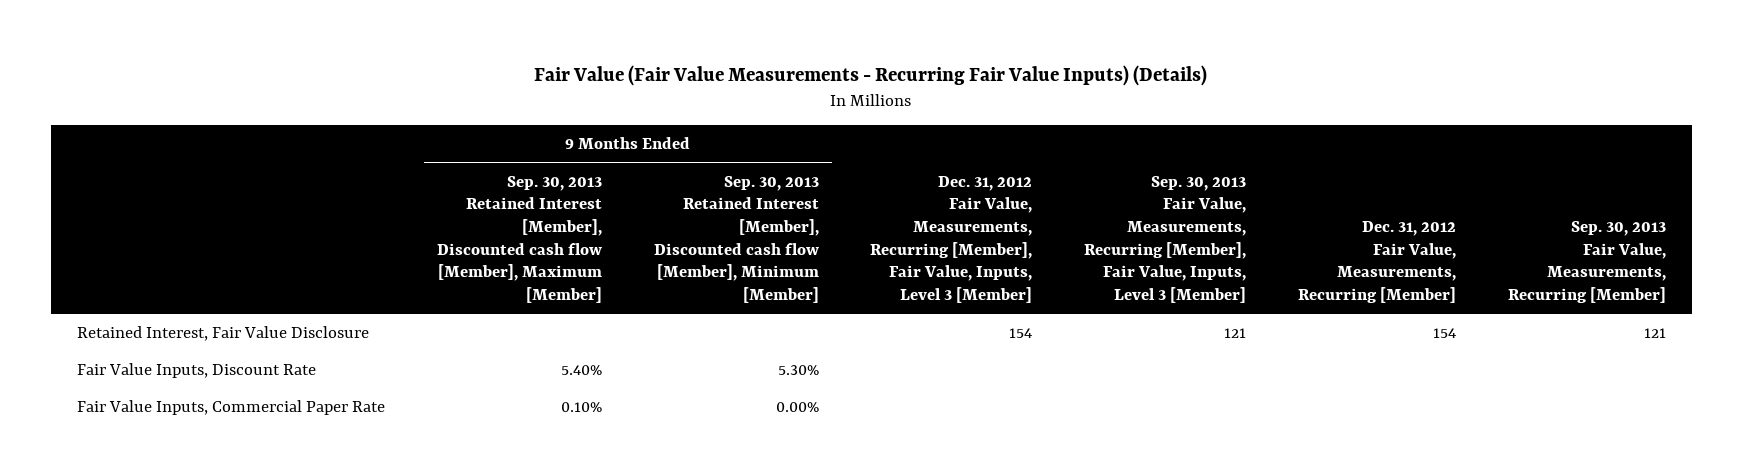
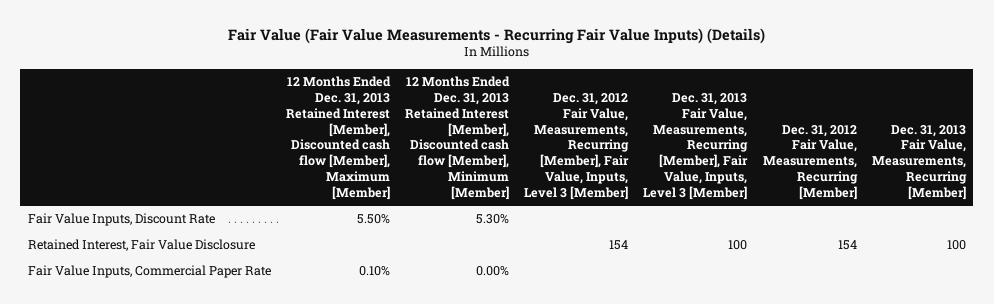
- | 9 Months Ended Sep. 30, 2013 Retained Interest [Member], Discounted cash flow [Member], Maximum [Member] | 9 Months Ended Sep. 30, 2013 Retained Interest [Member], Discounted cash flow [Member], Minimum [Member] | Dec. 31, 2012 Fair Value, Measurements, Recurring [Member], Fair Value, Inputs, Level 3 [Member] | Sep. 30, 2013 Fair Value, Measurements, Recurring [Member], Fair Value, Inputs, Level 3 [Member] | Dec. 31, 2012 Fair Value, Measurements, Recurring [Member] | Sep. 30, 2013 Fair Value, Measurements, Recurring [Member]
+ | 12 Months Ended Dec. 31, 2013 Retained Interest [Member], Discounted cash flow [Member], Maximum [Member] | 12 Months Ended Dec. 31, 2013 Retained Interest [Member], Discounted cash flow [Member], Minimum [Member] | Dec. 31, 2012 Fair Value, Measurements, Recurring [Member], Fair Value, Inputs, Level 3 [Member] | Dec. 31, 2013 Fair Value, Measurements, Recurring [Member], Fair Value, Inputs, Level 3 [Member] | Dec. 31, 2012 Fair Value, Measurements, Recurring [Member] | Dec. 31, 2013 Fair Value, Measurements, Recurring [Member]
moved down: Retained Interest, Fair Value Disclosure | | | 154 | 100 | 154 | 100

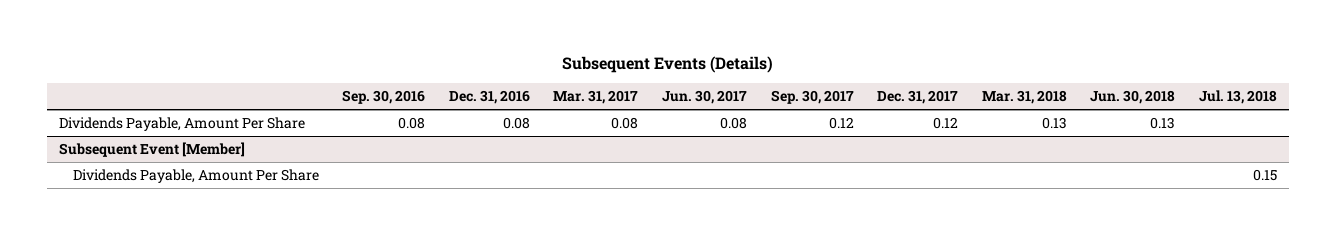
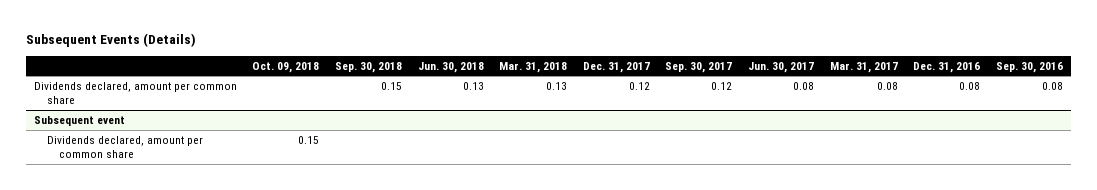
- | Sep. 30, 2016 | Dec. 31, 2016 | Mar. 31, 2017 | Jun. 30, 2017 | Sep. 30, 2017 | Dec. 31, 2017 | Mar. 31, 2018 | Jun. 30, 2018 | Jul. 13, 2018
+ | Oct. 09, 2018 | Sep. 30, 2018 | Jun. 30, 2018 | Mar. 31, 2018 | Dec. 31, 2017 | Sep. 30, 2017 | Jun. 30, 2017 | Mar. 31, 2017 | Dec. 31, 2016 | Sep. 30, 2016
- Dividends Payable, Amount Per Share | 0.08 | 0.08 | 0.08 | 0.08 | 0.12 | 0.12 | 0.13 | 0.13 |
- Subsequent Event [Member]
- Dividends Payable, Amount Per Share | | | | | | | | | 0.15
+ Dividends declared, amount per common share | | 0.15 | 0.13 | 0.13 | 0.12 | 0.12 | 0.08 | 0.08 | 0.08 | 0.08
+ Subsequent event
+ Dividends declared, amount per common share | 0.15 | | | | | | | | |

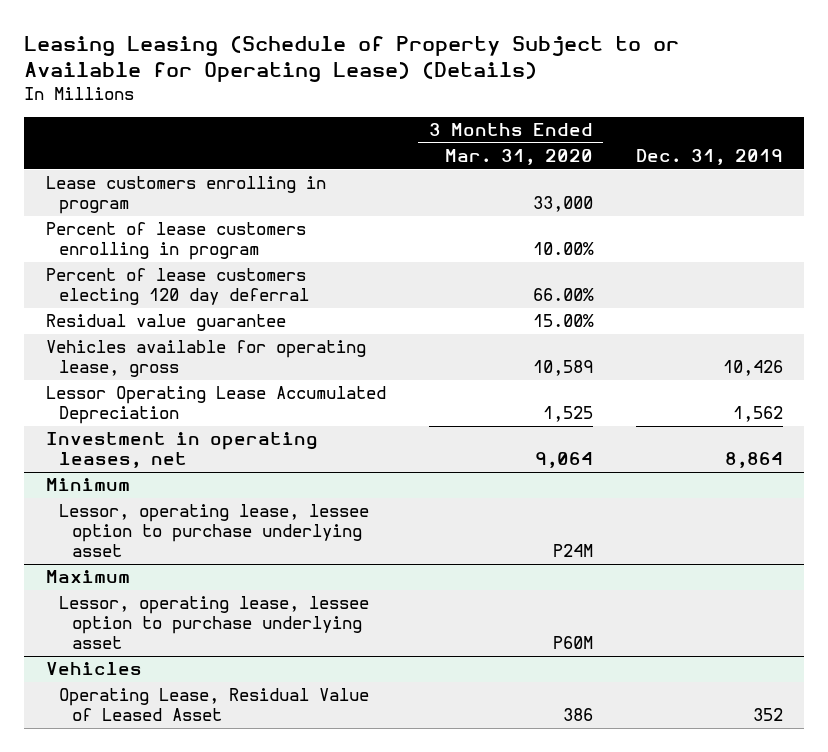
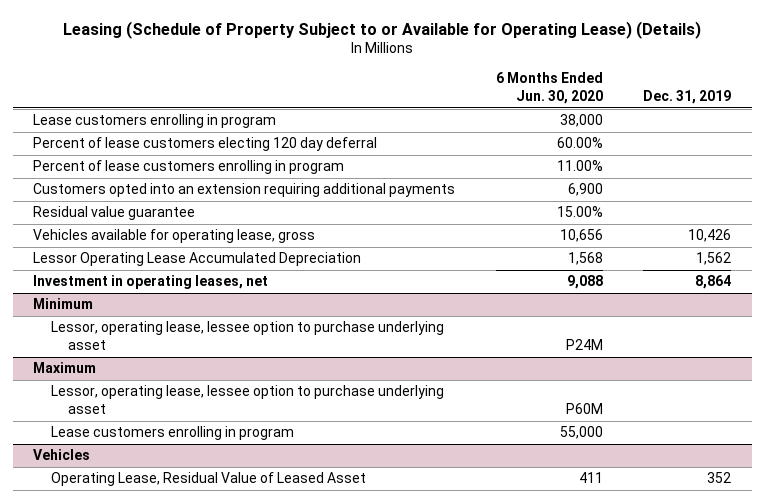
- Leasing Leasing (Schedule of Property Subject to or Available for Operating Lease) (Details)
+ Leasing (Schedule of Property Subject to or Available for Operating Lease) (Details)
- | 3 Months Ended Mar. 31, 2020 | Dec. 31, 2019
+ | 6 Months Ended Jun. 30, 2020 | Dec. 31, 2019
moved down: Percent of lease customers enrolling in program | 11.00% |
+ Customers opted into an extension requiring additional payments | 6,900 |
@ Maximum
+ Lease customers enrolling in program | 55,000 |

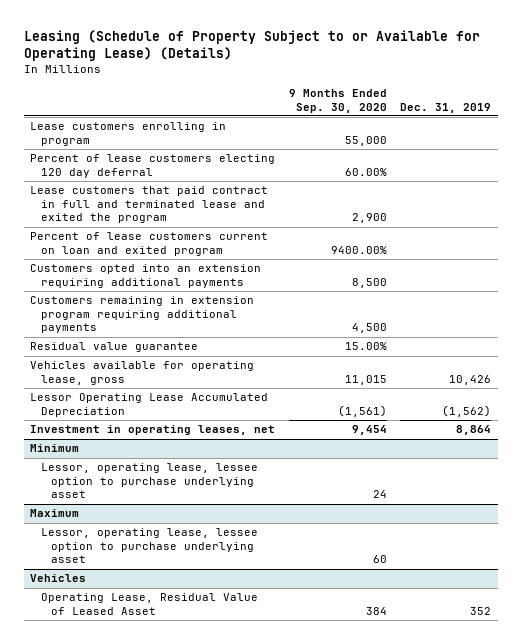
- | 6 Months Ended Jun. 30, 2020 | Dec. 31, 2019
+ | 9 Months Ended Sep. 30, 2020 | Dec. 31, 2019
- Percent of lease customers enrolling in program | 11.00% |
+ Lease customers that paid contract in full and terminated lease and exited the program | 2,900 |
+ Percent of lease customers current on loan and exited program | 9400.00% |
+ Customers remaining in extension program requiring additional payments | 4,500 |
- Lessor Operating Lease Accumulated Depreciation | 1,568 | 1,562
+ Lessor Operating Lease Accumulated Depreciation | (1,561) | (1,562)
@ Maximum
- Lease customers enrolling in program | 55,000 |

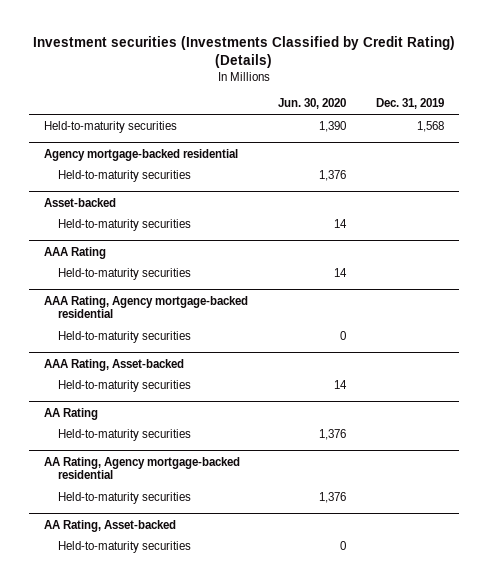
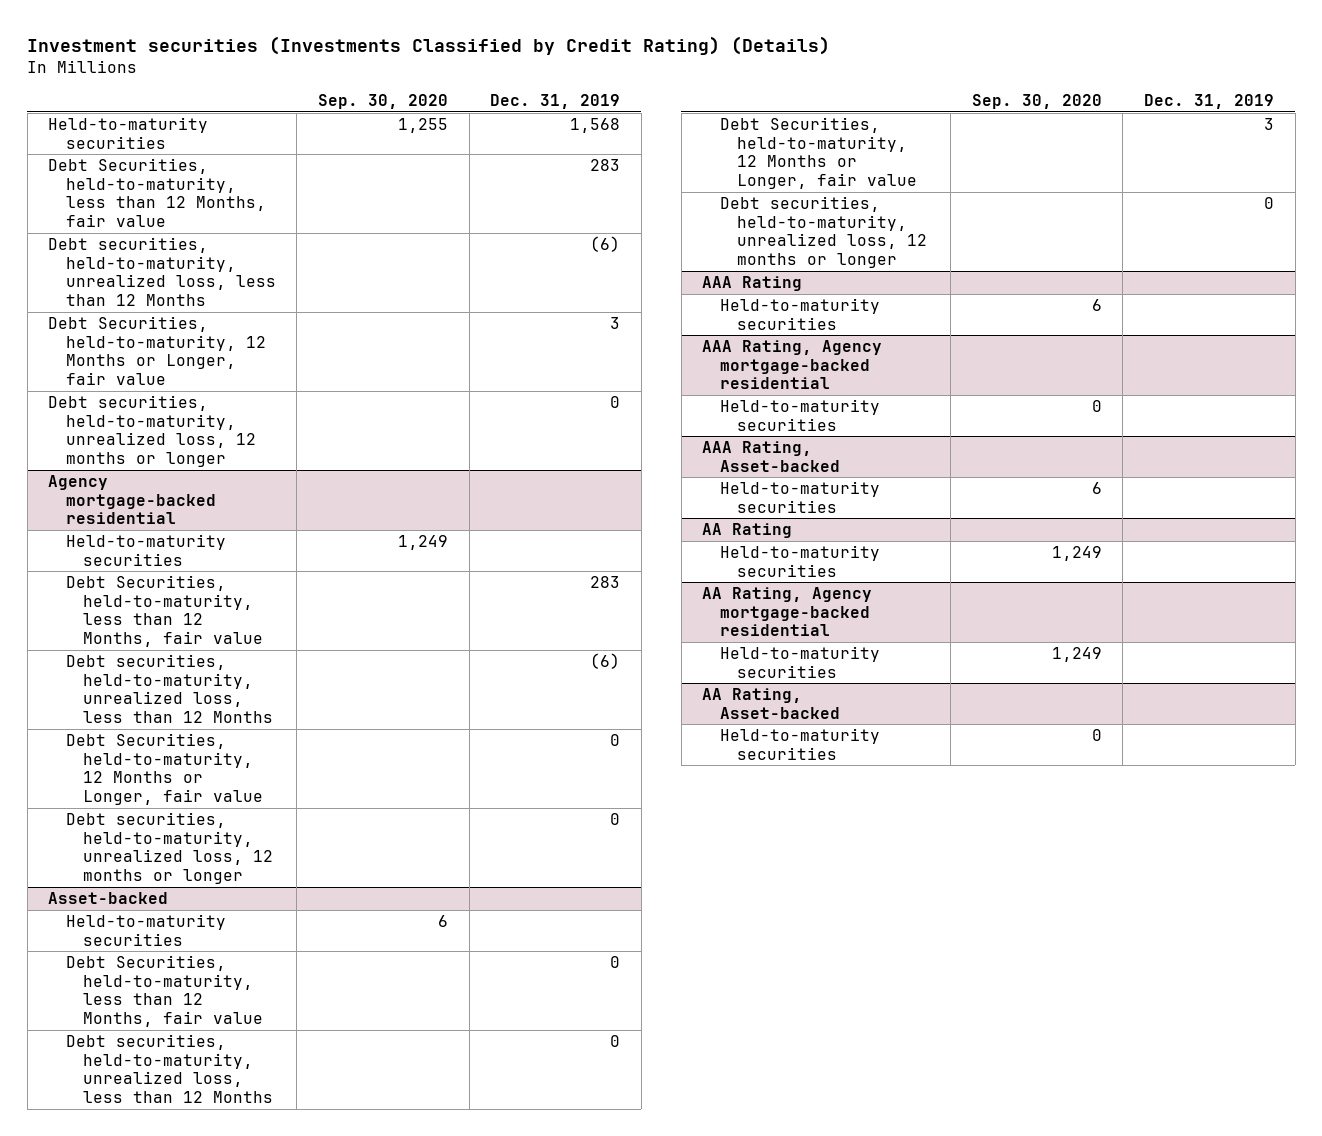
- | Jun. 30, 2020 | Dec. 31, 2019
+ | Sep. 30, 2020 | Dec. 31, 2019
+ Debt Securities, held-to-maturity, less than 12 Months, fair value | | 283
+ Debt securities, held-to-maturity, unrealized loss, less than 12 Months | | (6)
+ Debt Securities, held-to-maturity, 12 Months or Longer, fair value | | 3
+ Debt securities, held-to-maturity, unrealized loss, 12 months or longer | | 0
@ Agency mortgage-backed residential
+ Debt Securities, held-to-maturity, less than 12 Months, fair value | | 283
+ Debt securities, held-to-maturity, unrealized loss, less than 12 Months | | (6)
+ Debt Securities, held-to-maturity, 12 Months or Longer, fair value | | 0
+ Debt securities, held-to-maturity, unrealized loss, 12 months or longer | | 0
@ Asset-backed
+ Debt Securities, held-to-maturity, less than 12 Months, fair value | | 0
+ Debt securities, held-to-maturity, unrealized loss, less than 12 Months | | 0
+ Debt Securities, held-to-maturity, 12 Months or Longer, fair value | | 3
+ Debt securities, held-to-maturity, unrealized loss, 12 months or longer | | 0

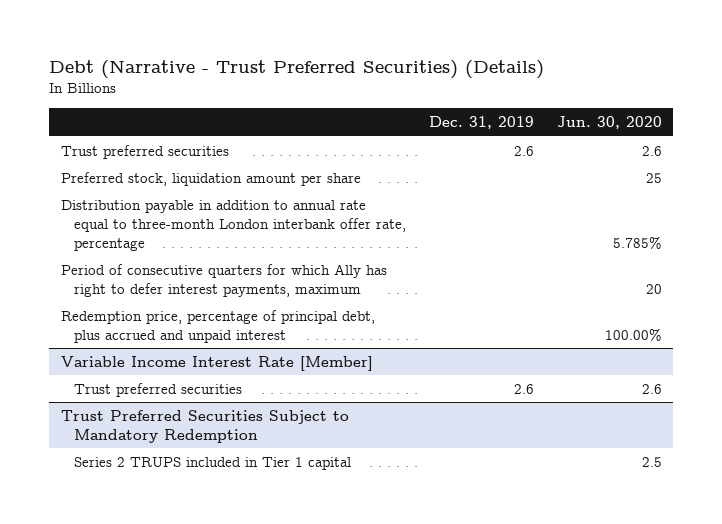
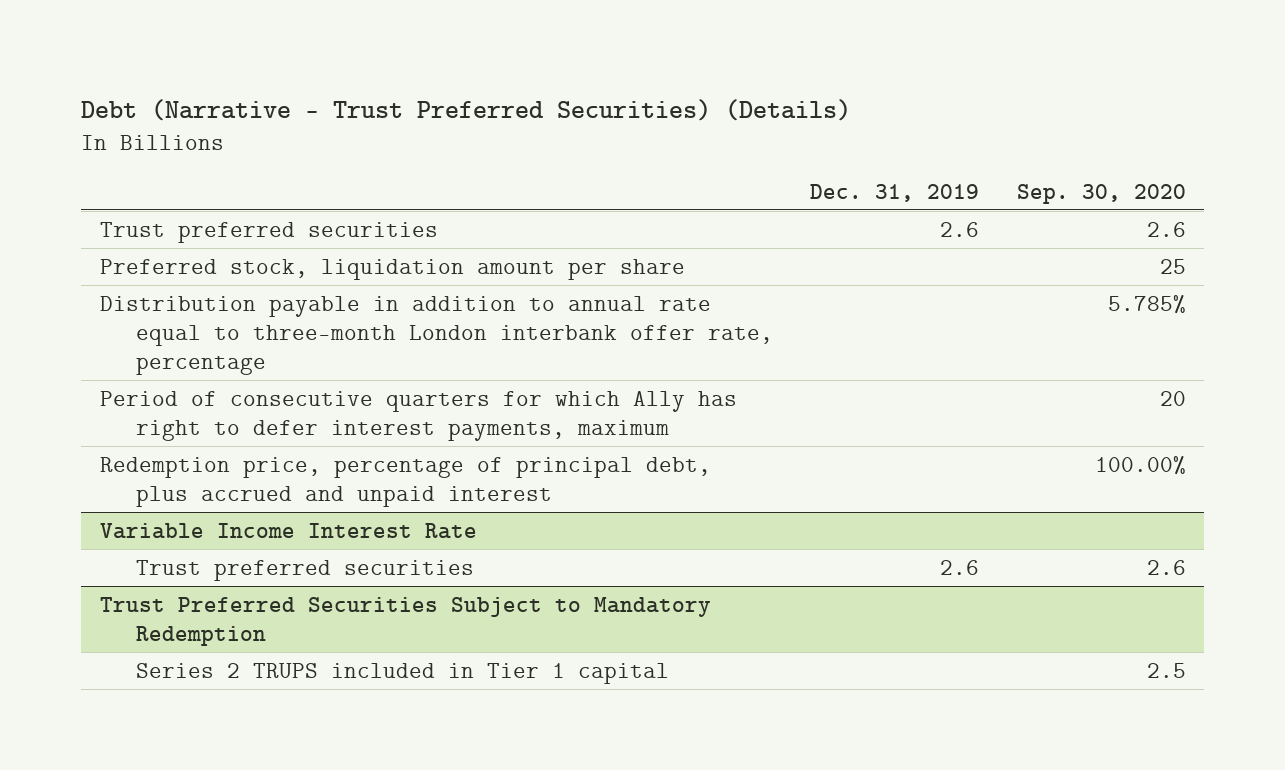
- | Dec. 31, 2019 | Jun. 30, 2020
+ | Dec. 31, 2019 | Sep. 30, 2020
- Variable Income Interest Rate [Member]
+ Variable Income Interest Rate

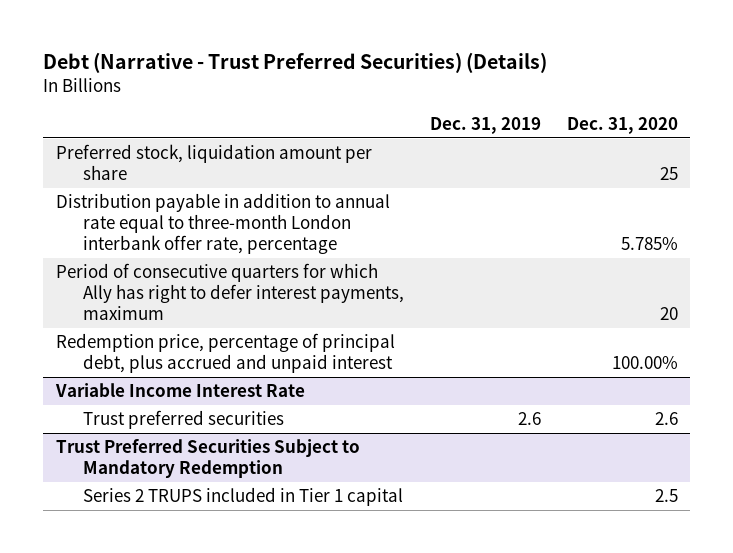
- | Dec. 31, 2019 | Sep. 30, 2020
+ | Dec. 31, 2019 | Dec. 31, 2020
- Trust preferred securities | 2.6 | 2.6

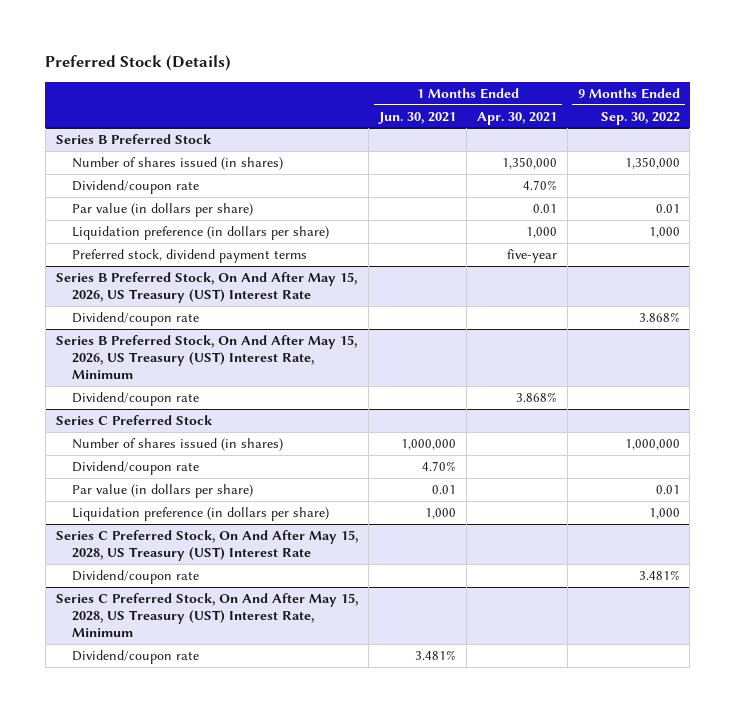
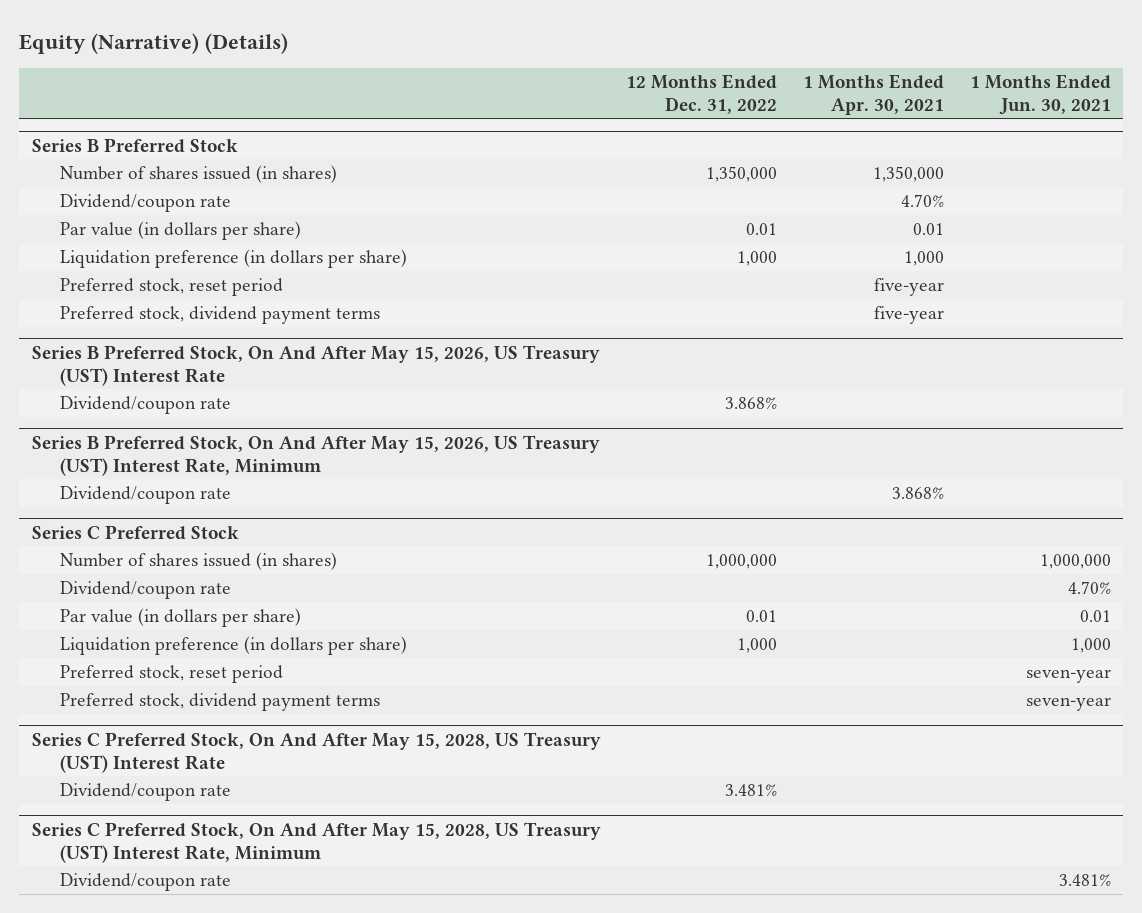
- Preferred Stock (Details)
+ Equity (Narrative) (Details)
- | 1 Months Ended Jun. 30, 2021 | 1 Months Ended Apr. 30, 2021 | 9 Months Ended Sep. 30, 2022
+ | 12 Months Ended Dec. 31, 2022 | 1 Months Ended Apr. 30, 2021 | 1 Months Ended Jun. 30, 2021
@ Series B Preferred Stock
+ Preferred stock, reset period | | five-year |
@ Series C Preferred Stock
+ Preferred stock, reset period | | | seven-year
+ Preferred stock, dividend payment terms | | | seven-year

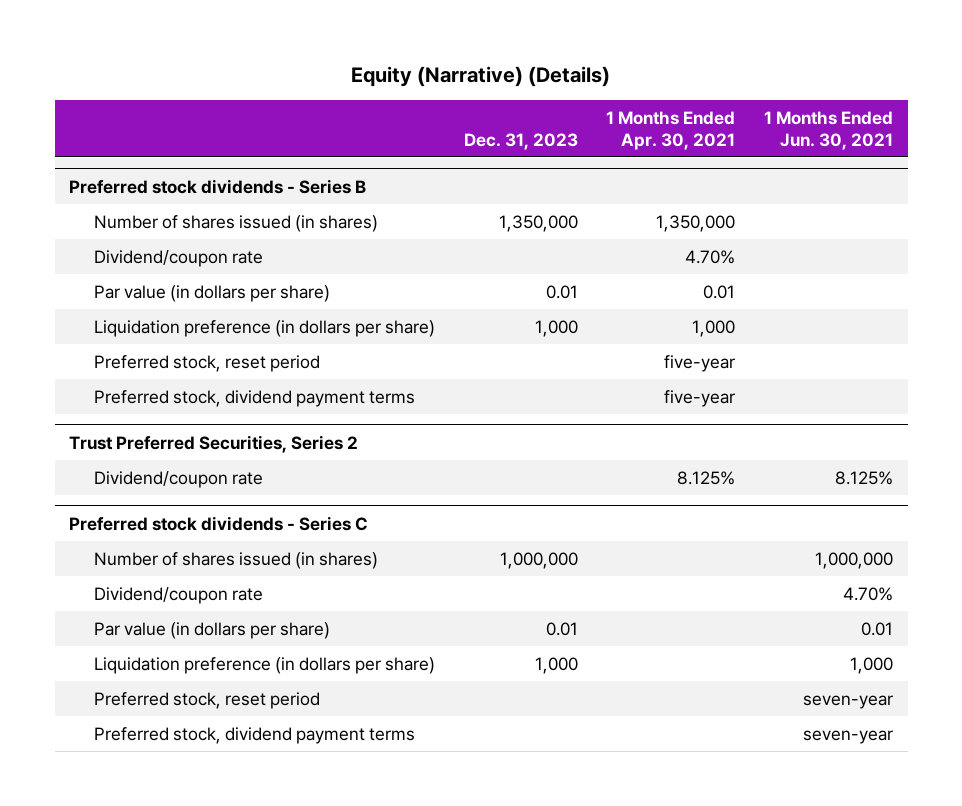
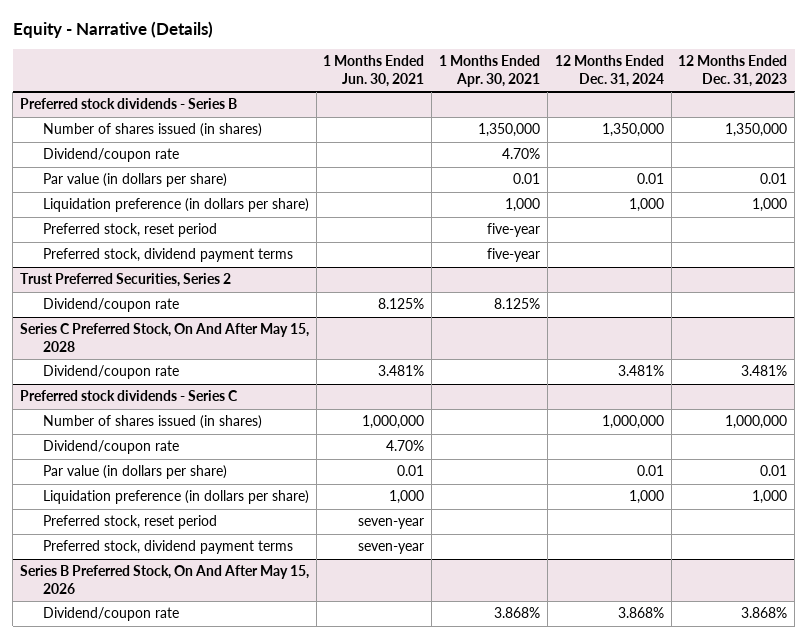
- Equity (Narrative) (Details)
+ Equity - Narrative (Details)
- | Dec. 31, 2023 | 1 Months Ended Apr. 30, 2021 | 1 Months Ended Jun. 30, 2021
+ | 1 Months Ended Jun. 30, 2021 | 1 Months Ended Apr. 30, 2021 | 12 Months Ended Dec. 31, 2024 | 12 Months Ended Dec. 31, 2023
+ Series C Preferred Stock, On And After May 15, 2028
+ Dividend/coupon rate | 3.481% | | 3.481% | 3.481%
+ Series B Preferred Stock, On And After May 15, 2026
+ Dividend/coupon rate | | 3.868% | 3.868% | 3.868%

